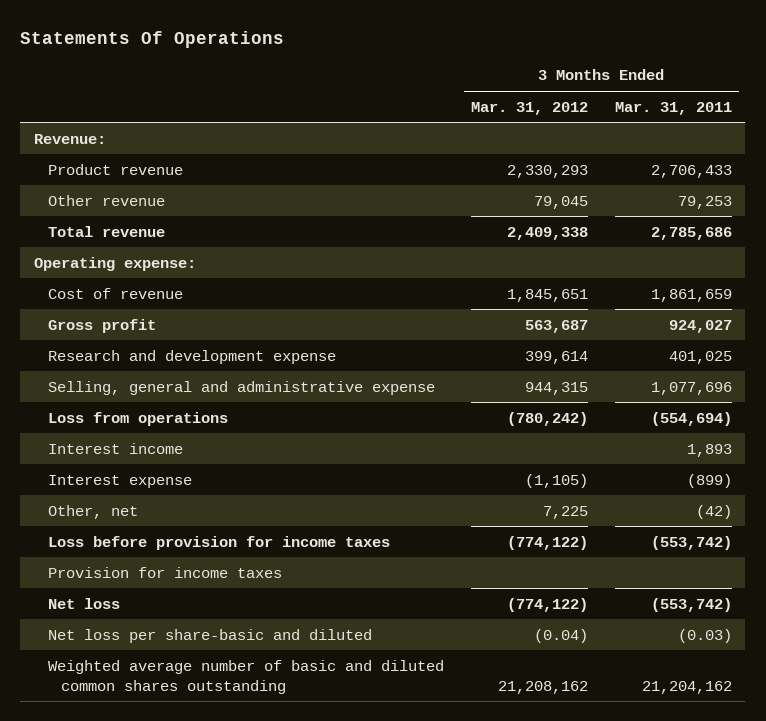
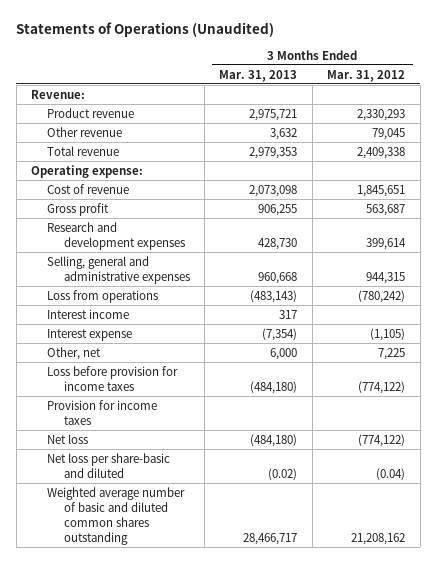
- Statements Of Operations
+ Statements of Operations (Unaudited)
- | 3 Months Ended Mar. 31, 2012 | 3 Months Ended Mar. 31, 2011
+ | 3 Months Ended Mar. 31, 2013 | 3 Months Ended Mar. 31, 2012
- Research and development expense | 399,614 | 401,025
- Selling, general and administrative expense | 944,315 | 1,077,696
+ Research and development expenses | 428,730 | 399,614
+ Selling, general and administrative expenses | 960,668 | 944,315

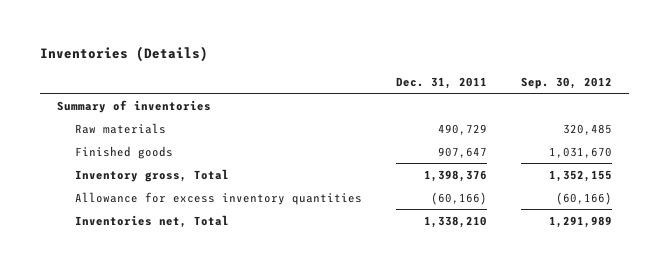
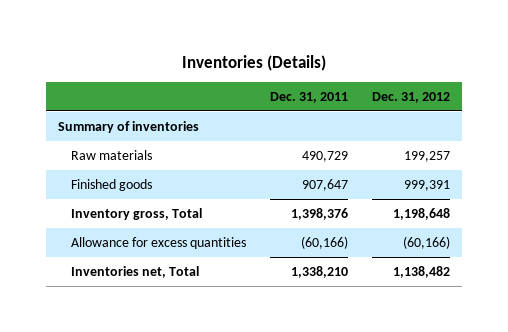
- | Dec. 31, 2011 | Sep. 30, 2012
+ | Dec. 31, 2011 | Dec. 31, 2012
- Allowance for excess inventory quantities | (60,166) | (60,166)
+ Allowance for excess quantities | (60,166) | (60,166)

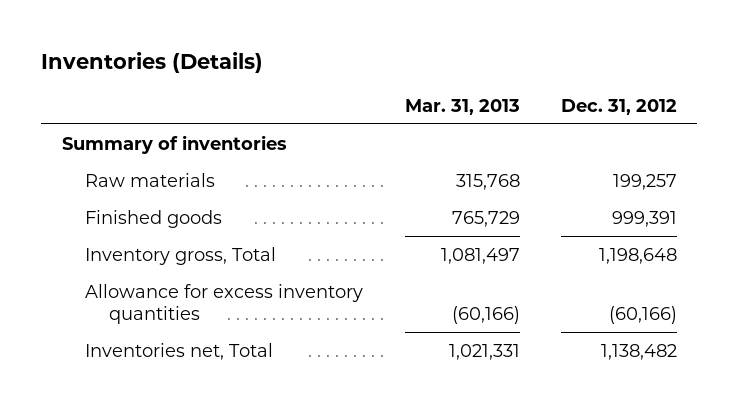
- | Dec. 31, 2011 | Dec. 31, 2012
+ | Mar. 31, 2013 | Dec. 31, 2012
- Allowance for excess quantities | (60,166) | (60,166)
+ Allowance for excess inventory quantities | (60,166) | (60,166)

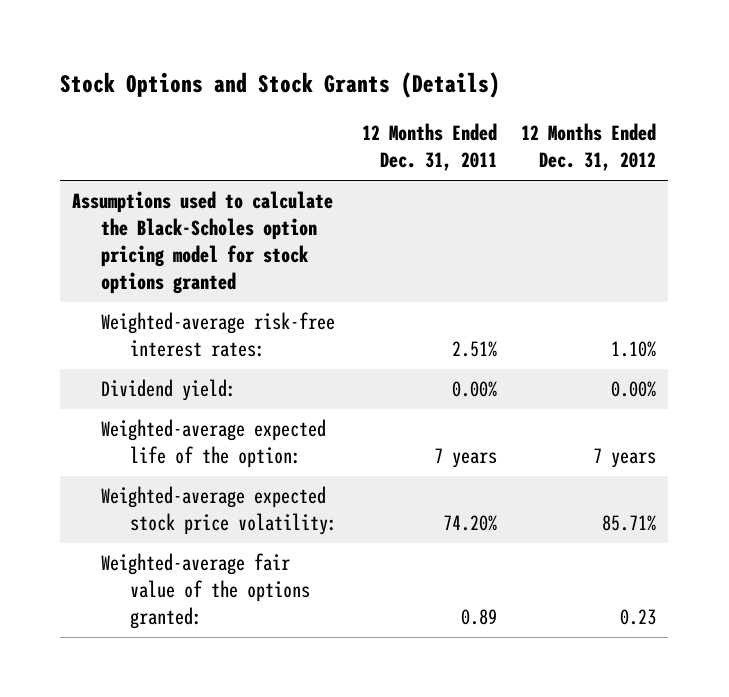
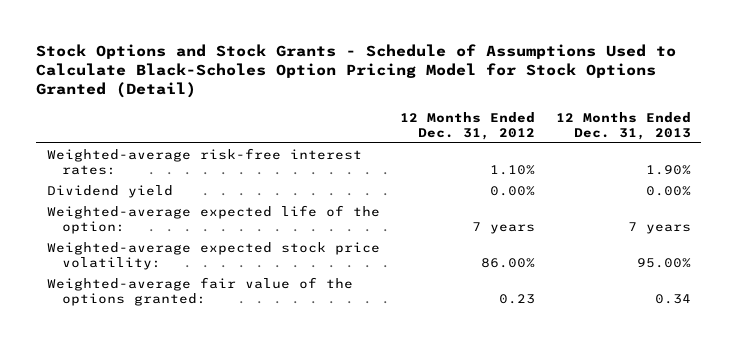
- Stock Options and Stock Grants (Details)
+ Stock Options and Stock Grants - Schedule of Assumptions Used to Calculate Black-Scholes Option Pricing Model for Stock Options Granted (Detail)
- | 12 Months Ended Dec. 31, 2011 | 12 Months Ended Dec. 31, 2012
+ | 12 Months Ended Dec. 31, 2012 | 12 Months Ended Dec. 31, 2013
- Assumptions used to calculate the Black-Scholes option pricing model for stock options granted
- Dividend yield: | 0.00% | 0.00%
+ Dividend yield | 0.00% | 0.00%
- Weighted-average expected stock price volatility: | 74.20% | 85.71%
+ Weighted-average expected stock price volatility: | 86.00% | 95.00%

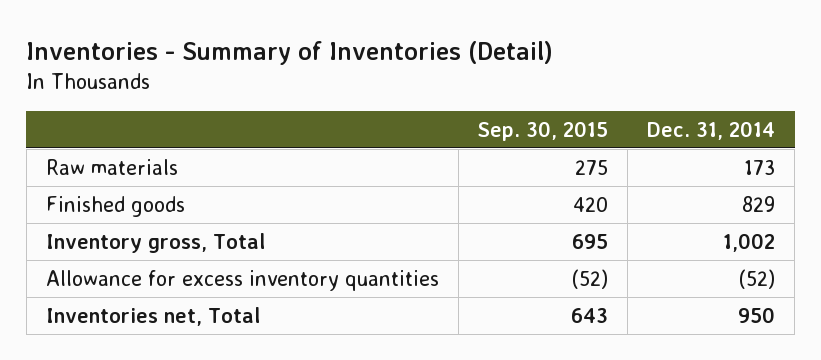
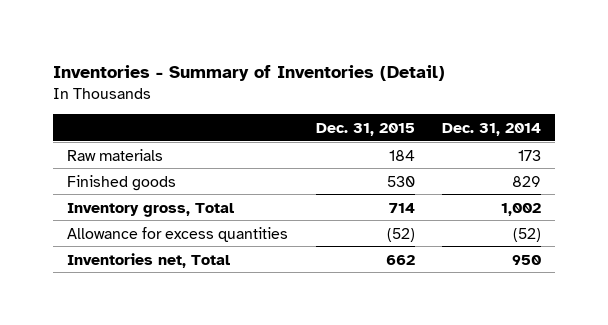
- | Sep. 30, 2015 | Dec. 31, 2014
+ | Dec. 31, 2015 | Dec. 31, 2014
- Allowance for excess inventory quantities | (52) | (52)
+ Allowance for excess quantities | (52) | (52)

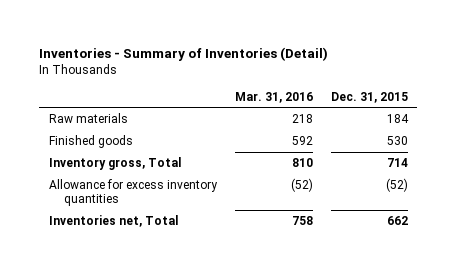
- | Dec. 31, 2015 | Dec. 31, 2014
+ | Mar. 31, 2016 | Dec. 31, 2015
- Allowance for excess quantities | (52) | (52)
+ Allowance for excess inventory quantities | (52) | (52)

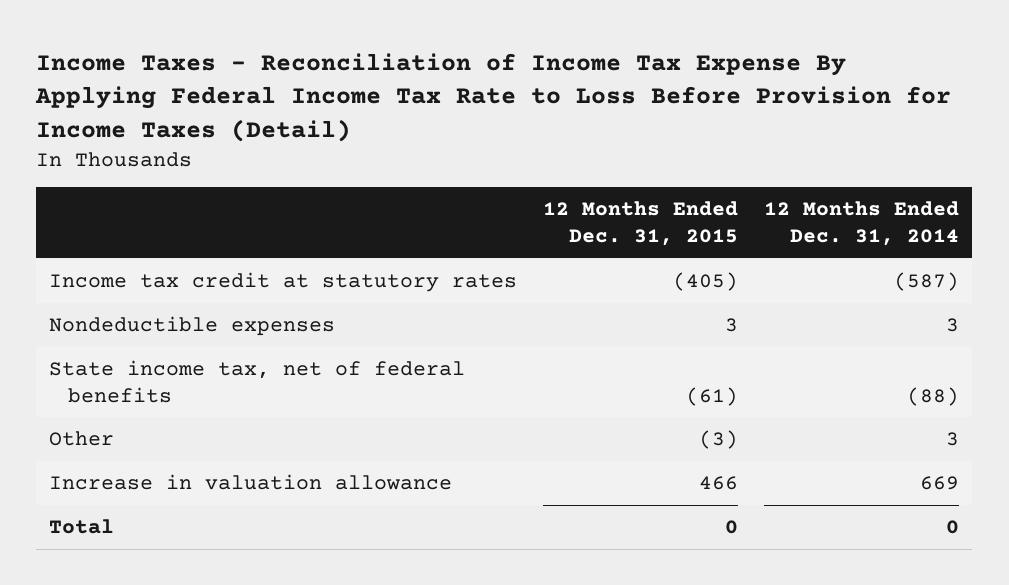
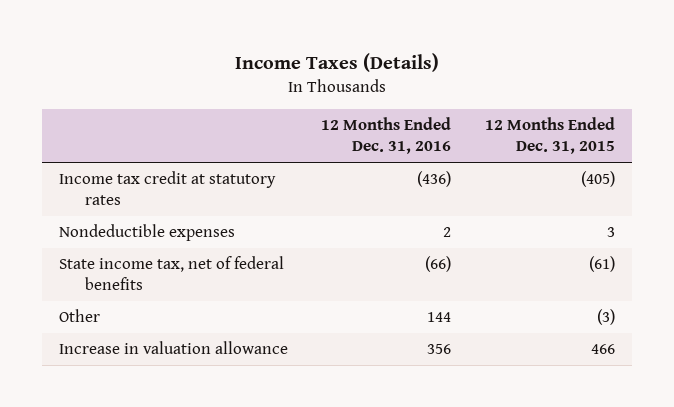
- Income Taxes - Reconciliation of Income Tax Expense By Applying Federal Income Tax Rate to Loss Before Provision for Income Taxes (Detail)
+ Income Taxes (Details)
- | 12 Months Ended Dec. 31, 2015 | 12 Months Ended Dec. 31, 2014
+ | 12 Months Ended Dec. 31, 2016 | 12 Months Ended Dec. 31, 2015
- Total | 0 | 0

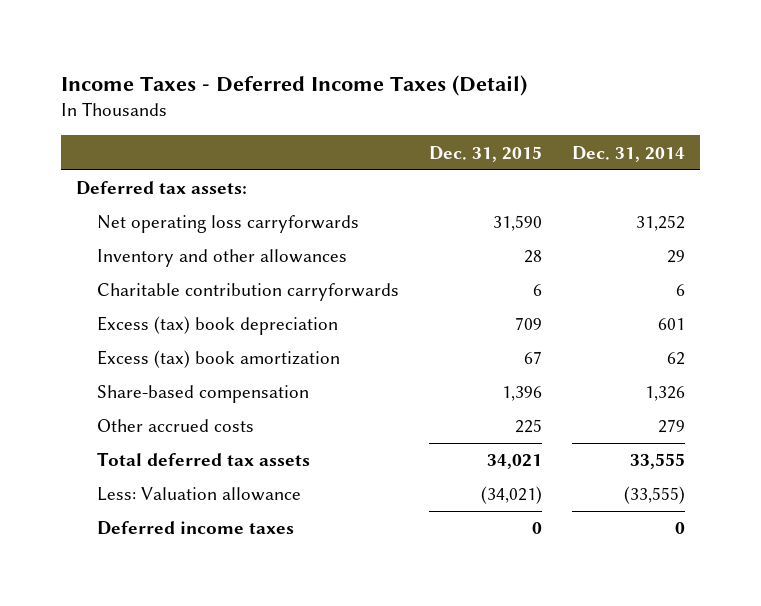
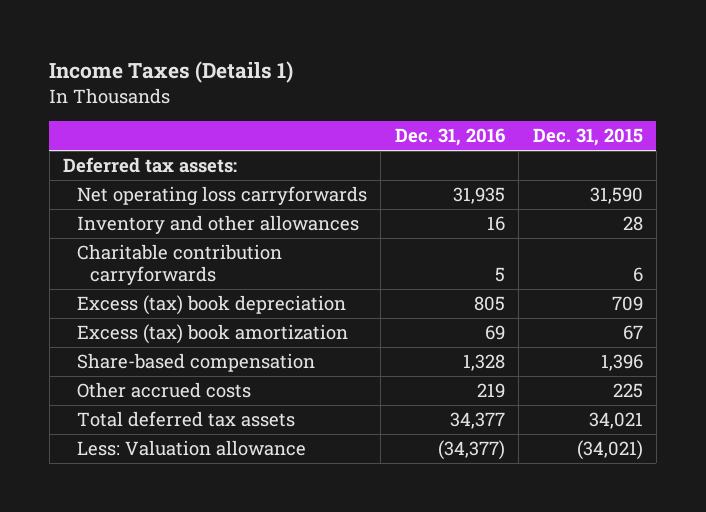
- Income Taxes - Deferred Income Taxes (Detail)
+ Income Taxes (Details 1)
- | Dec. 31, 2015 | Dec. 31, 2014
+ | Dec. 31, 2016 | Dec. 31, 2015
- Deferred income taxes | 0 | 0

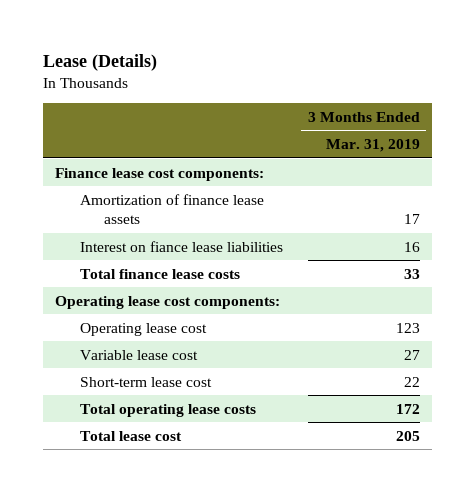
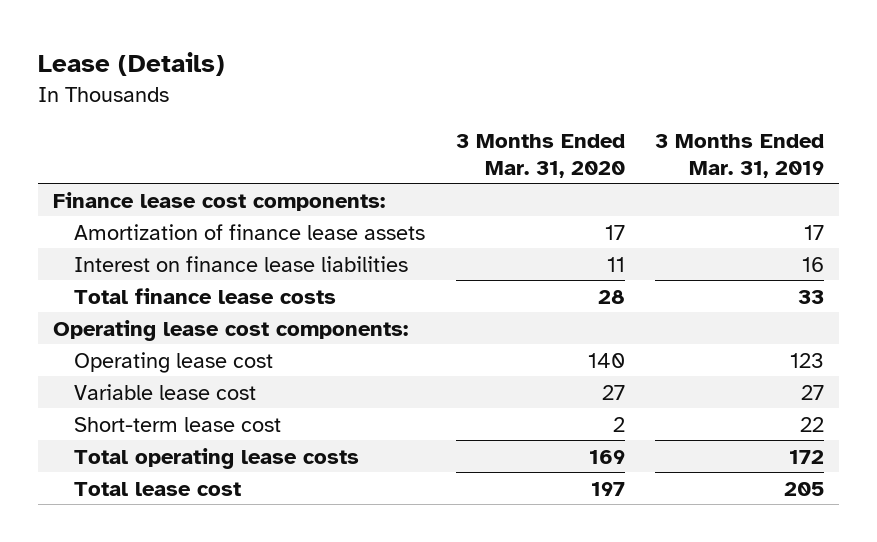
- | 3 Months Ended Mar. 31, 2019
+ | 3 Months Ended Mar. 31, 2020 | 3 Months Ended Mar. 31, 2019
- Interest on fiance lease liabilities | 16
+ Interest on finance lease liabilities | 11 | 16

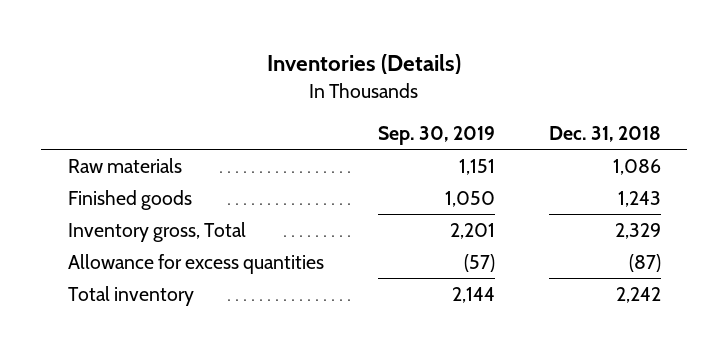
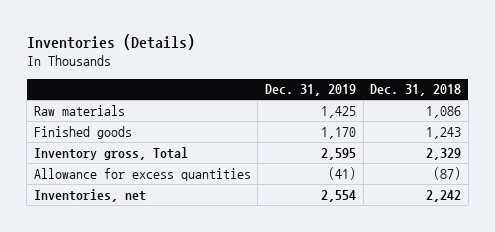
- | Sep. 30, 2019 | Dec. 31, 2018
+ | Dec. 31, 2019 | Dec. 31, 2018
- Total inventory | 2,144 | 2,242
+ Inventories, net | 2,554 | 2,242

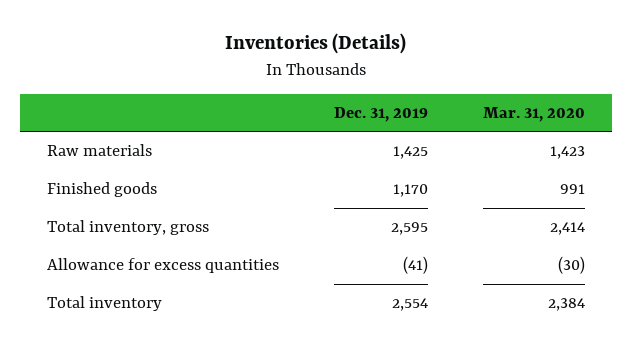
- | Dec. 31, 2019 | Dec. 31, 2018
+ | Dec. 31, 2019 | Mar. 31, 2020
- Inventory gross, Total | 2,595 | 2,329
+ Total inventory, gross | 2,595 | 2,414
- Inventories, net | 2,554 | 2,242
+ Total inventory | 2,554 | 2,384

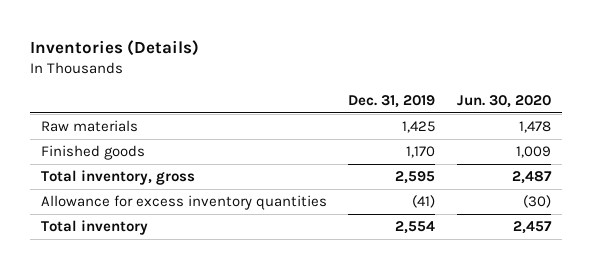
- | Dec. 31, 2019 | Mar. 31, 2020
+ | Dec. 31, 2019 | Jun. 30, 2020
- Allowance for excess quantities | (41) | (30)
+ Allowance for excess inventory quantities | (41) | (30)

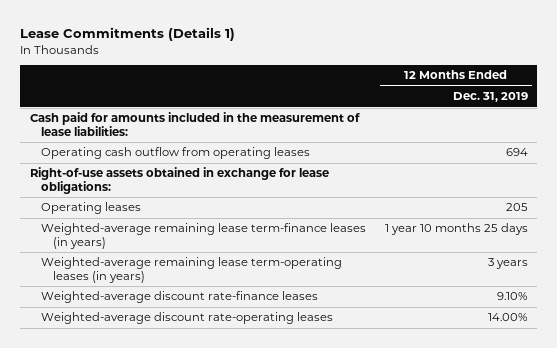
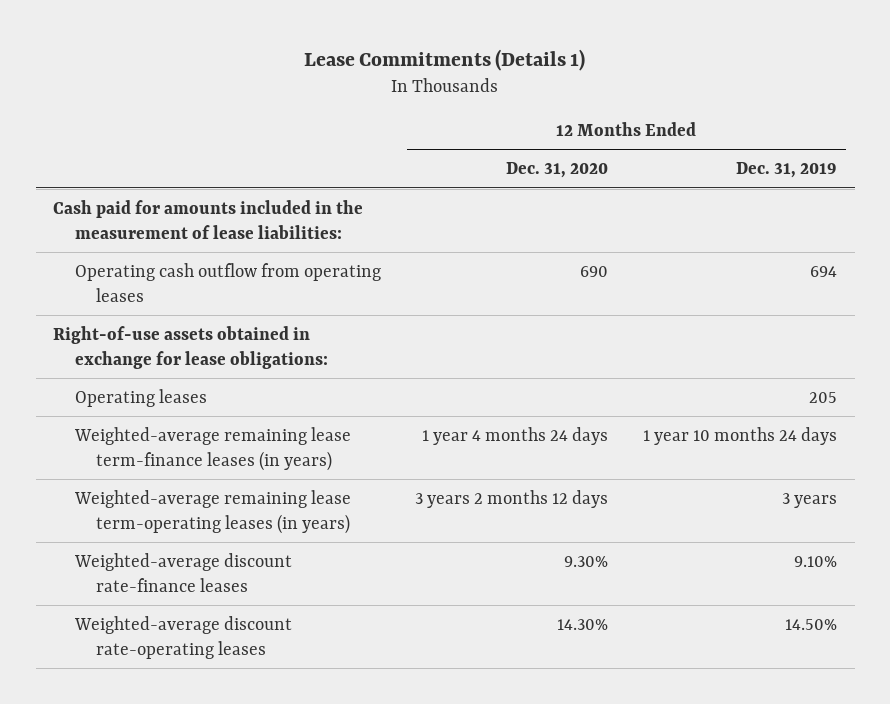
- | 12 Months Ended Dec. 31, 2019
+ | 12 Months Ended Dec. 31, 2020 | 12 Months Ended Dec. 31, 2019
- Weighted-average remaining lease term-finance leases (in years) | 1 year 10 months 25 days
+ Weighted-average remaining lease term-finance leases (in years) | 1 year 4 months 24 days | 1 year 10 months 24 days
- Weighted-average discount rate-operating leases | 14.00%
+ Weighted-average discount rate-operating leases | 14.30% | 14.50%

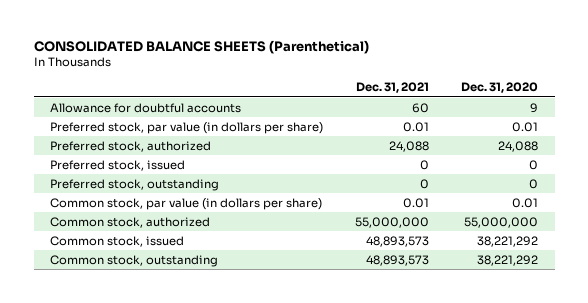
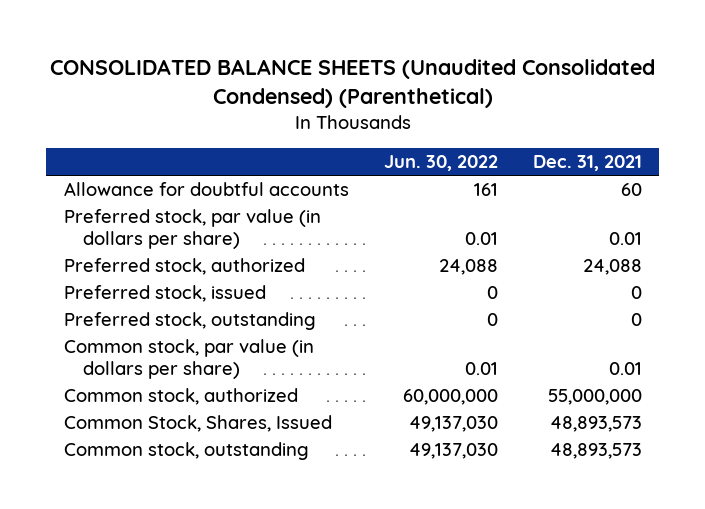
- CONSOLIDATED BALANCE SHEETS (Parenthetical)
+ CONSOLIDATED BALANCE SHEETS (Unaudited Consolidated Condensed) (Parenthetical)
- | Dec. 31, 2021 | Dec. 31, 2020
+ | Jun. 30, 2022 | Dec. 31, 2021
- Common stock, issued | 48,893,573 | 38,221,292
+ Common Stock, Shares, Issued | 49,137,030 | 48,893,573

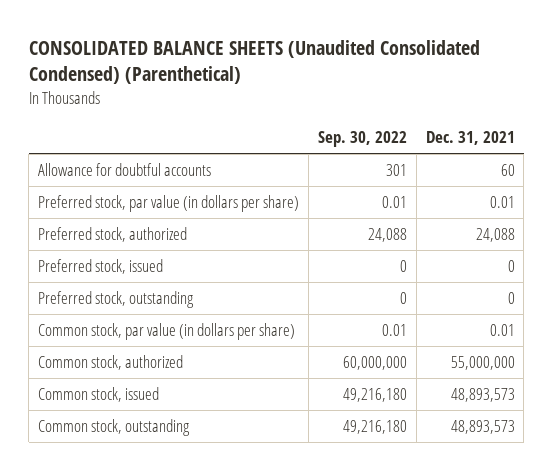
- | Jun. 30, 2022 | Dec. 31, 2021
+ | Sep. 30, 2022 | Dec. 31, 2021
- Common Stock, Shares, Issued | 49,137,030 | 48,893,573
+ Common stock, issued | 49,216,180 | 48,893,573

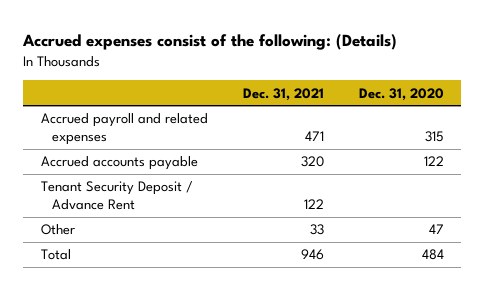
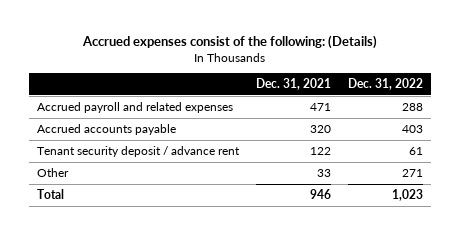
- | Dec. 31, 2021 | Dec. 31, 2020
+ | Dec. 31, 2021 | Dec. 31, 2022
- Tenant Security Deposit / Advance Rent | 122 |
+ Tenant security deposit / advance rent | 122 | 61

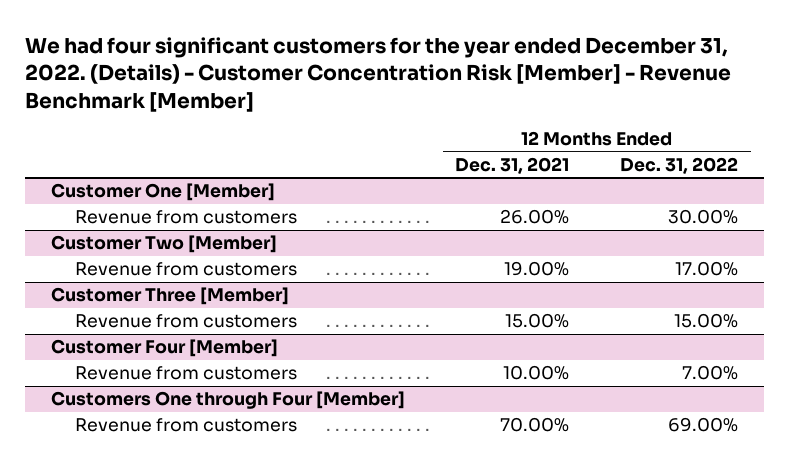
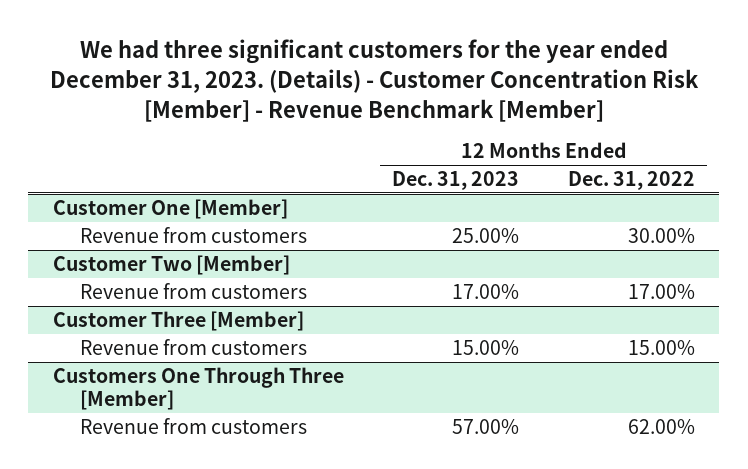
- We had four significant customers for the year ended December 31, 2022. (Details) - Customer Concentration Risk [Member] - Revenue Benchmark [Member]
+ We had three significant customers for the year ended December 31, 2023. (Details) - Customer Concentration Risk [Member] - Revenue Benchmark [Member]
- | 12 Months Ended Dec. 31, 2021 | 12 Months Ended Dec. 31, 2022
+ | 12 Months Ended Dec. 31, 2023 | 12 Months Ended Dec. 31, 2022
- Customer Four [Member]
- Revenue from customers | 10.00% | 7.00%
- Customers One through Four [Member]
- Revenue from customers | 70.00% | 69.00%
+ Customers One Through Three [Member]
+ Revenue from customers | 57.00% | 62.00%

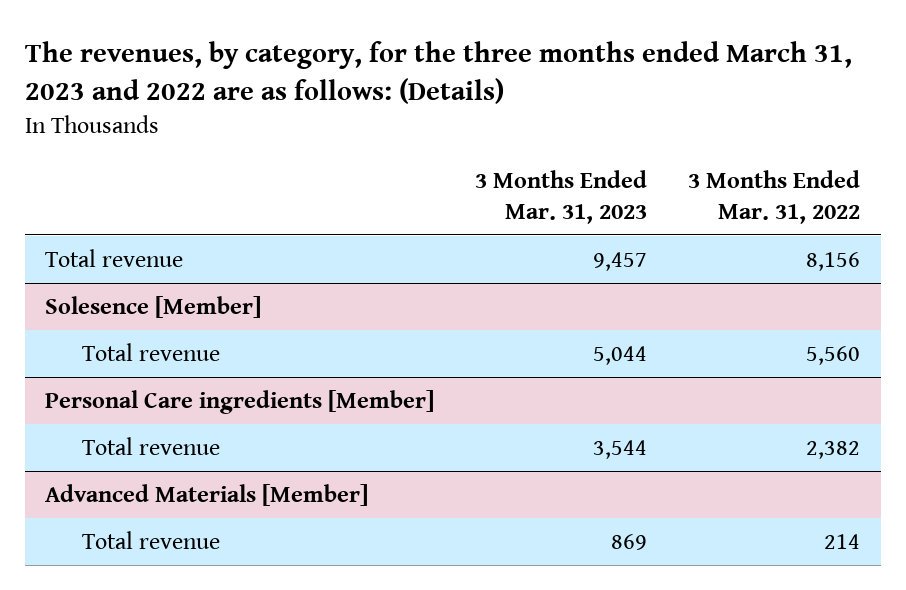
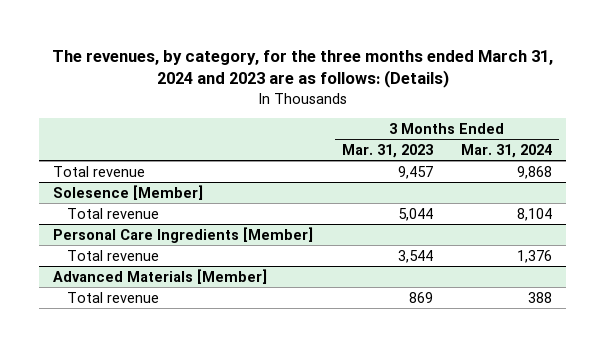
- The revenues, by category, for the three months ended March 31, 2023 and 2022 are as follows: (Details)
+ The revenues, by category, for the three months ended March 31, 2024 and 2023 are as follows: (Details)
- | 3 Months Ended Mar. 31, 2023 | 3 Months Ended Mar. 31, 2022
+ | 3 Months Ended Mar. 31, 2023 | 3 Months Ended Mar. 31, 2024
- Personal Care ingredients [Member]
+ Personal Care Ingredients [Member]

